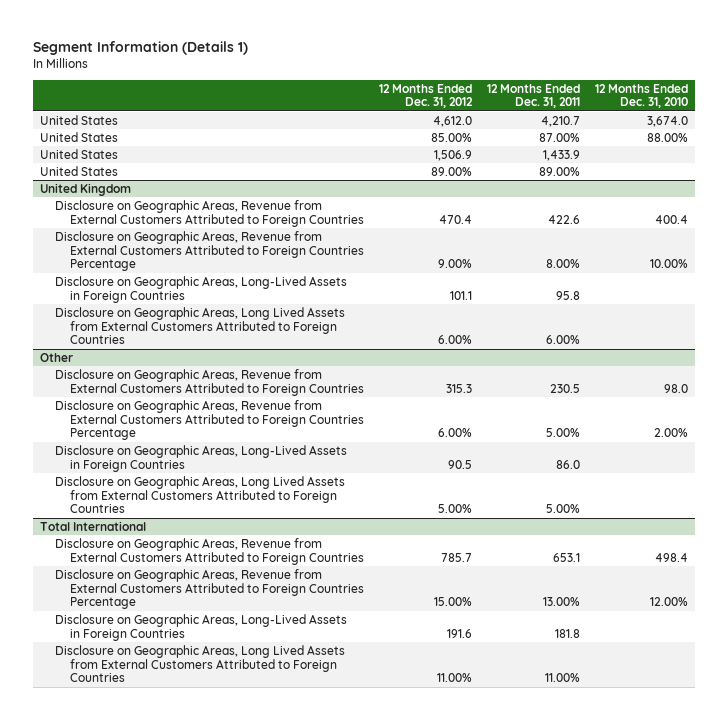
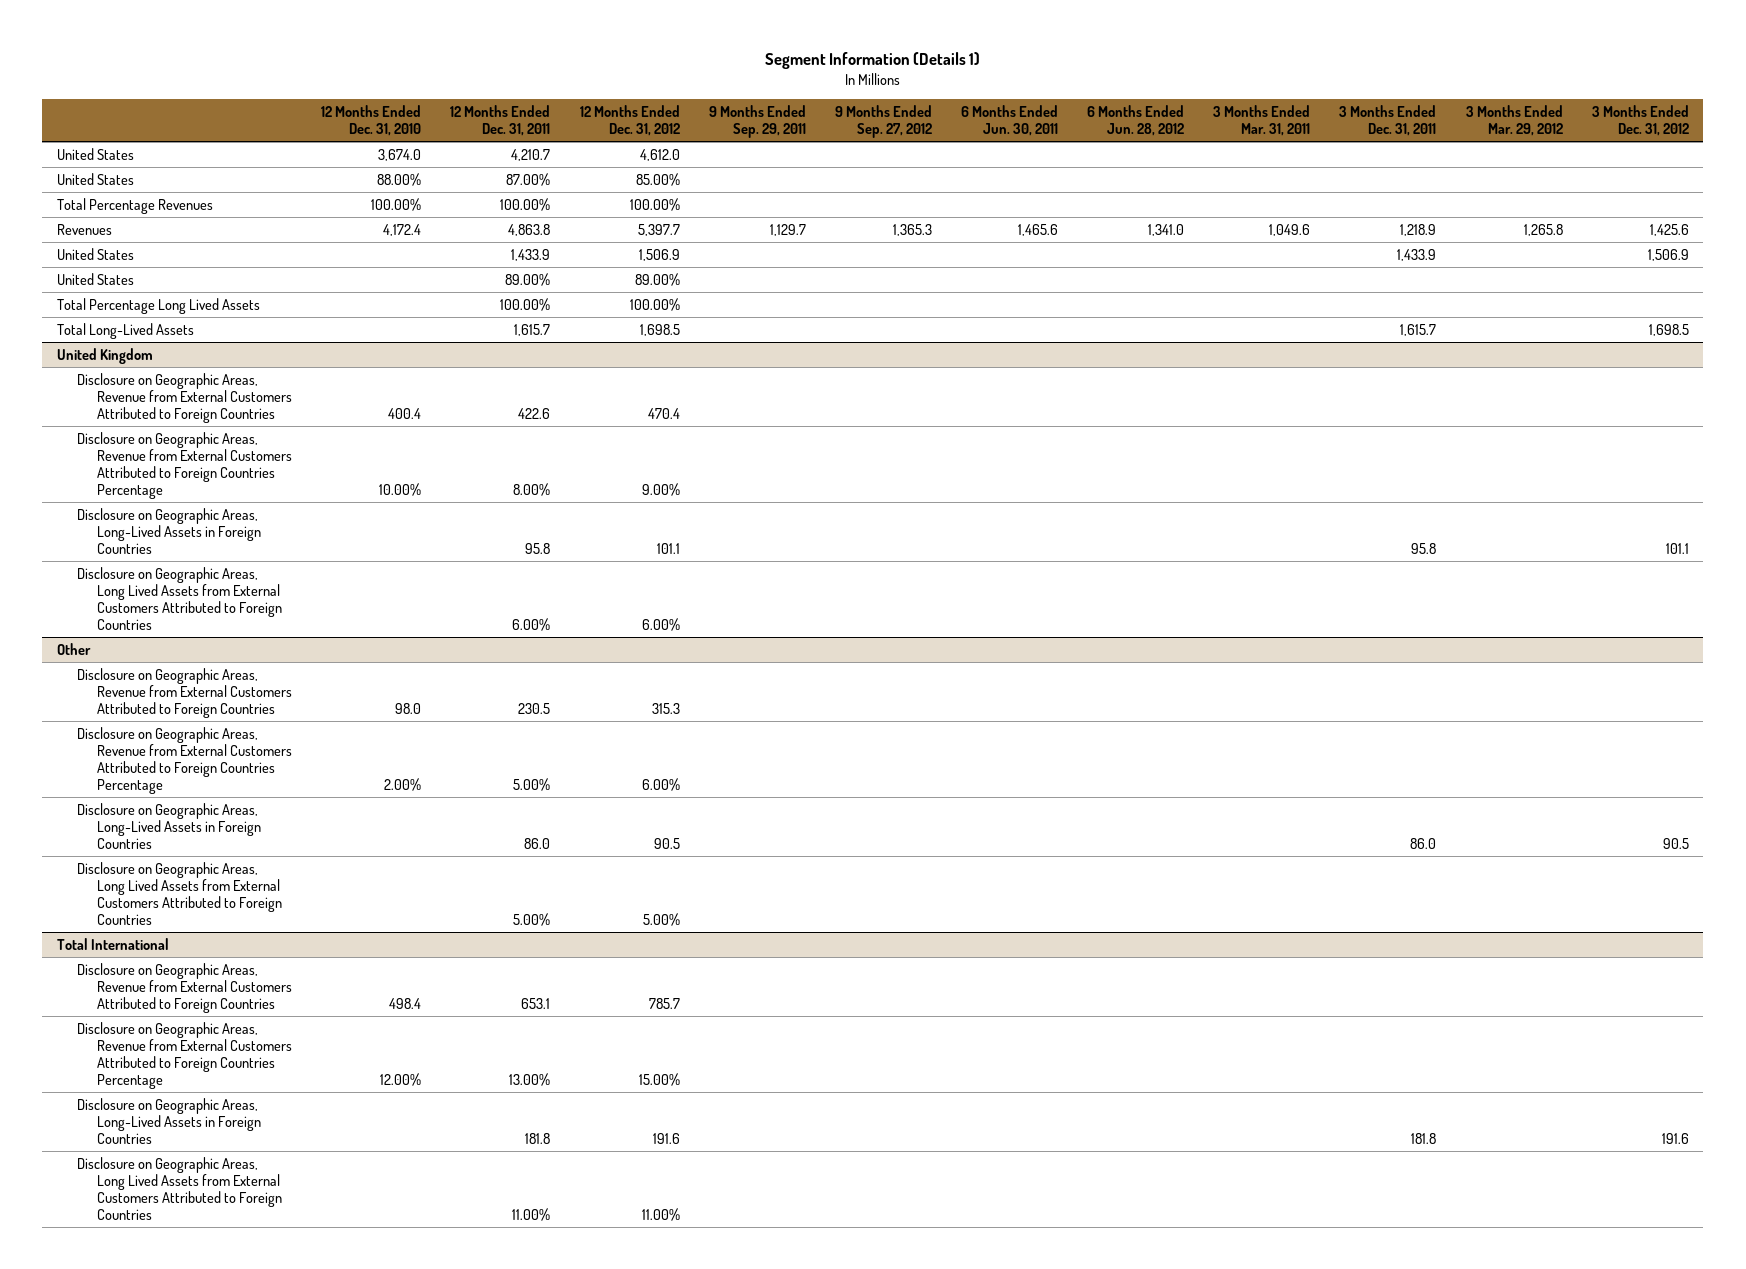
- | 12 Months Ended Dec. 31, 2012 | 12 Months Ended Dec. 31, 2011 | 12 Months Ended Dec. 31, 2010
+ | 12 Months Ended Dec. 31, 2010 | 12 Months Ended Dec. 31, 2011 | 12 Months Ended Dec. 31, 2012 | 9 Months Ended Sep. 29, 2011 | 9 Months Ended Sep. 27, 2012 | 6 Months Ended Jun. 30, 2011 | 6 Months Ended Jun. 28, 2012 | 3 Months Ended Mar. 31, 2011 | 3 Months Ended Dec. 31, 2011 | 3 Months Ended Mar. 29, 2012 | 3 Months Ended Dec. 31, 2012
+ Total Percentage Revenues | 100.00% | 100.00% | 100.00% | | | | | | | |
+ Revenues | 4,172.4 | 4,863.8 | 5,397.7 | 1,129.7 | 1,365.3 | 1,465.6 | 1,341.0 | 1,049.6 | 1,218.9 | 1,265.8 | 1,425.6
+ Total Percentage Long Lived Assets | | 100.00% | 100.00% | | | | | | | |
+ Total Long-Lived Assets | | 1,615.7 | 1,698.5 | | | | | | 1,615.7 | | 1,698.5

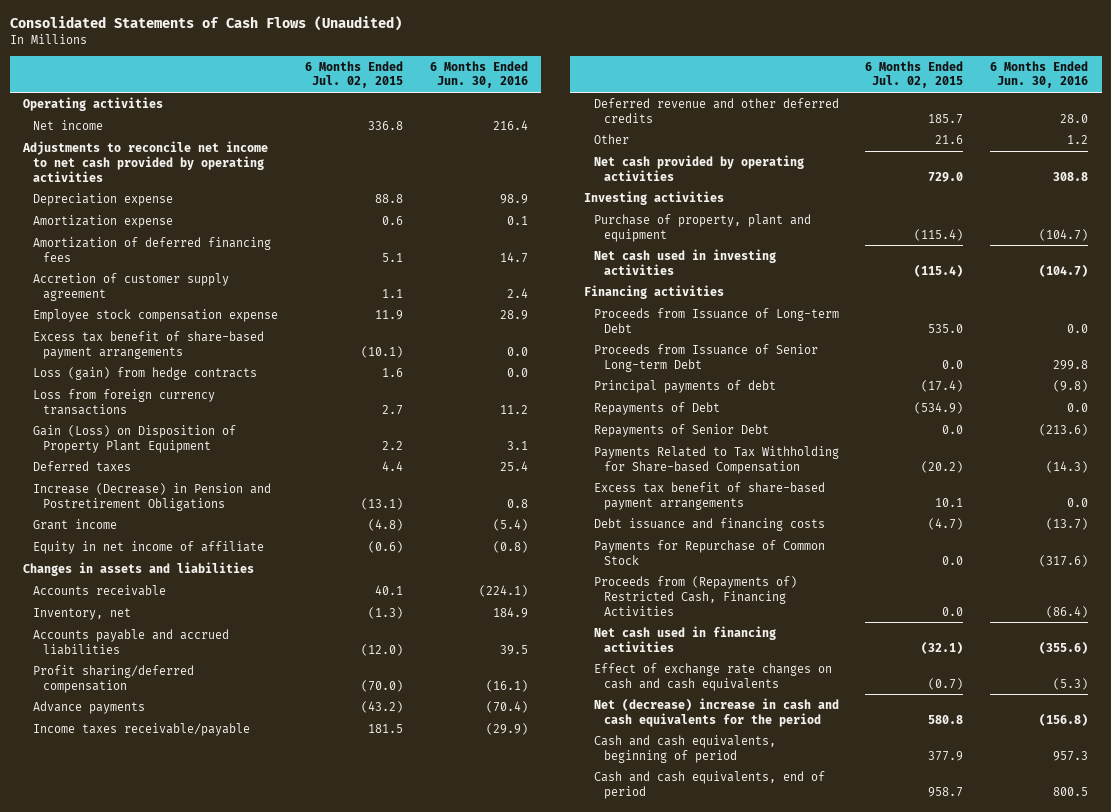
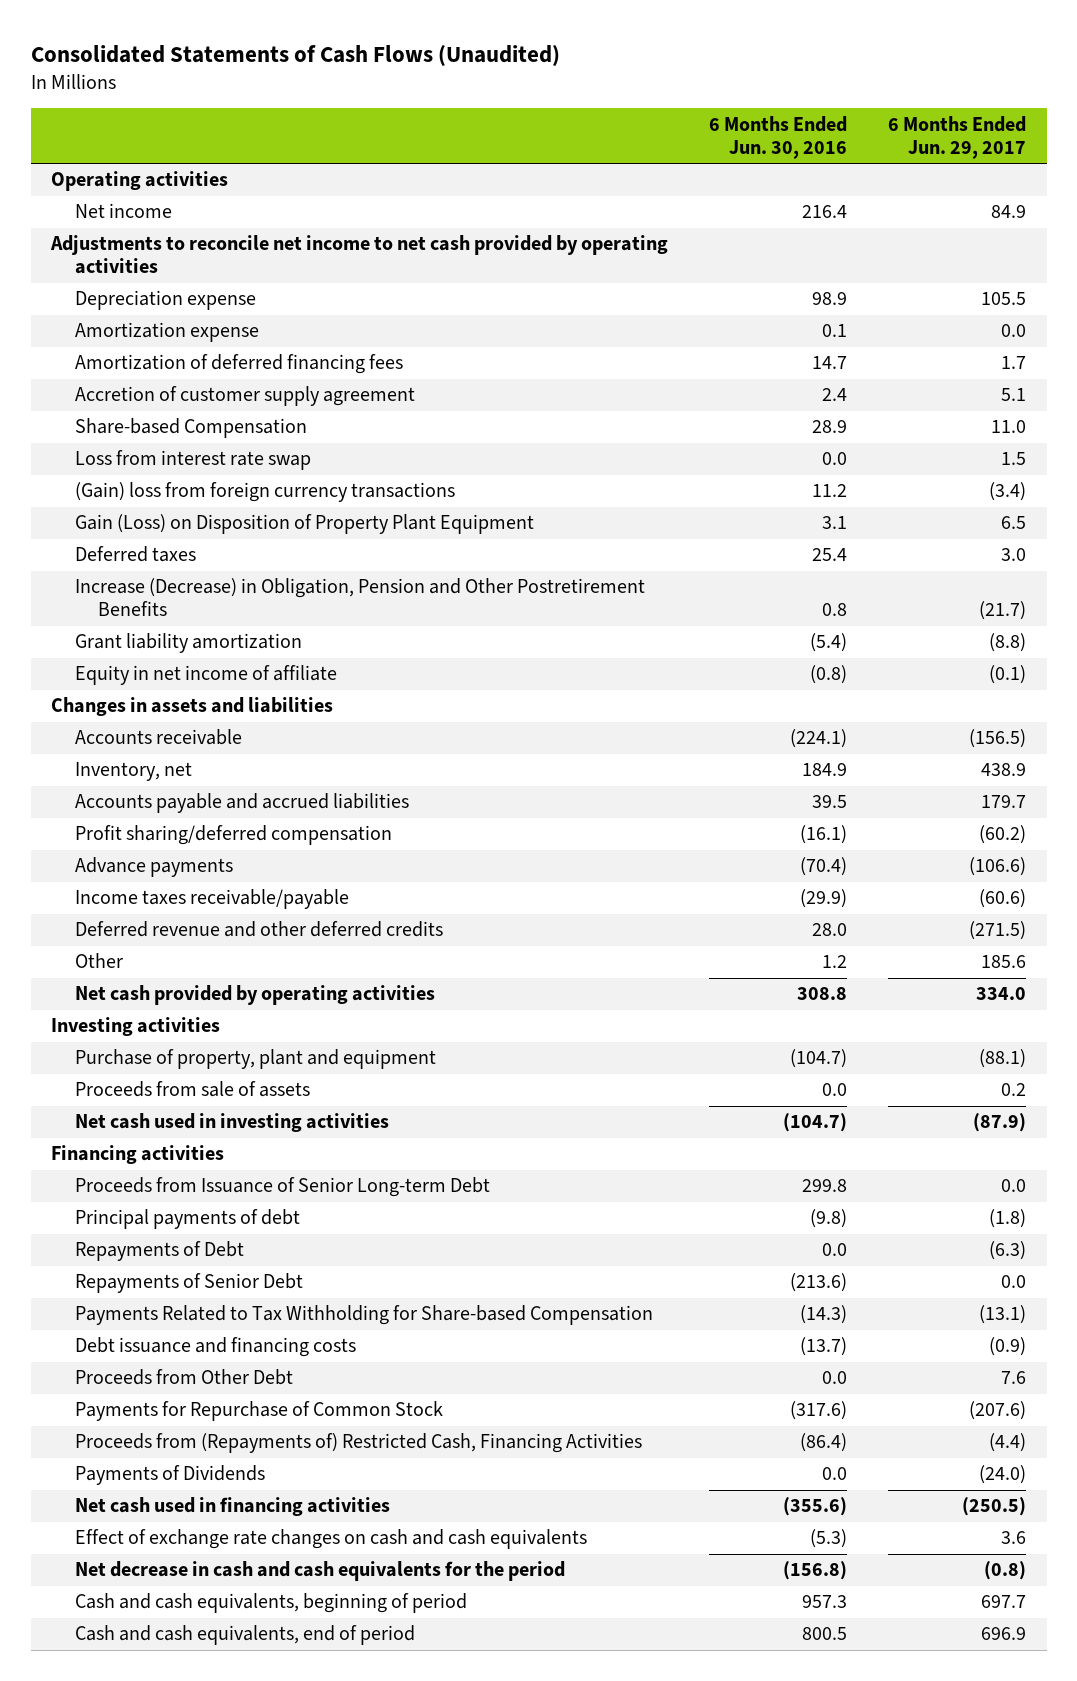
- | 6 Months Ended Jul. 02, 2015 | 6 Months Ended Jun. 30, 2016
+ | 6 Months Ended Jun. 30, 2016 | 6 Months Ended Jun. 29, 2017
- Employee stock compensation expense | 11.9 | 28.9
- Excess tax benefit of share-based payment arrangements | (10.1) | 0.0
- Loss (gain) from hedge contracts | 1.6 | 0.0
- Loss from foreign currency transactions | 2.7 | 11.2
+ Share-based Compensation | 28.9 | 11.0
+ Loss from interest rate swap | 0.0 | 1.5
+ (Gain) loss from foreign currency transactions | 11.2 | (3.4)
- Increase (Decrease) in Pension and Postretirement Obligations | (13.1) | 0.8
- Grant income | (4.8) | (5.4)
+ Increase (Decrease) in Obligation, Pension and Other Postretirement Benefits | 0.8 | (21.7)
+ Grant liability amortization | (5.4) | (8.8)
+ Proceeds from sale of assets | 0.0 | 0.2
- Proceeds from Issuance of Long-term Debt | 535.0 | 0.0
- Excess tax benefit of share-based payment arrangements | 10.1 | 0.0
+ Proceeds from Other Debt | 0.0 | 7.6
+ Payments of Dividends | 0.0 | (24.0)
- Net (decrease) increase in cash and cash equivalents for the period | 580.8 | (156.8)
+ Net decrease in cash and cash equivalents for the period | (156.8) | (0.8)

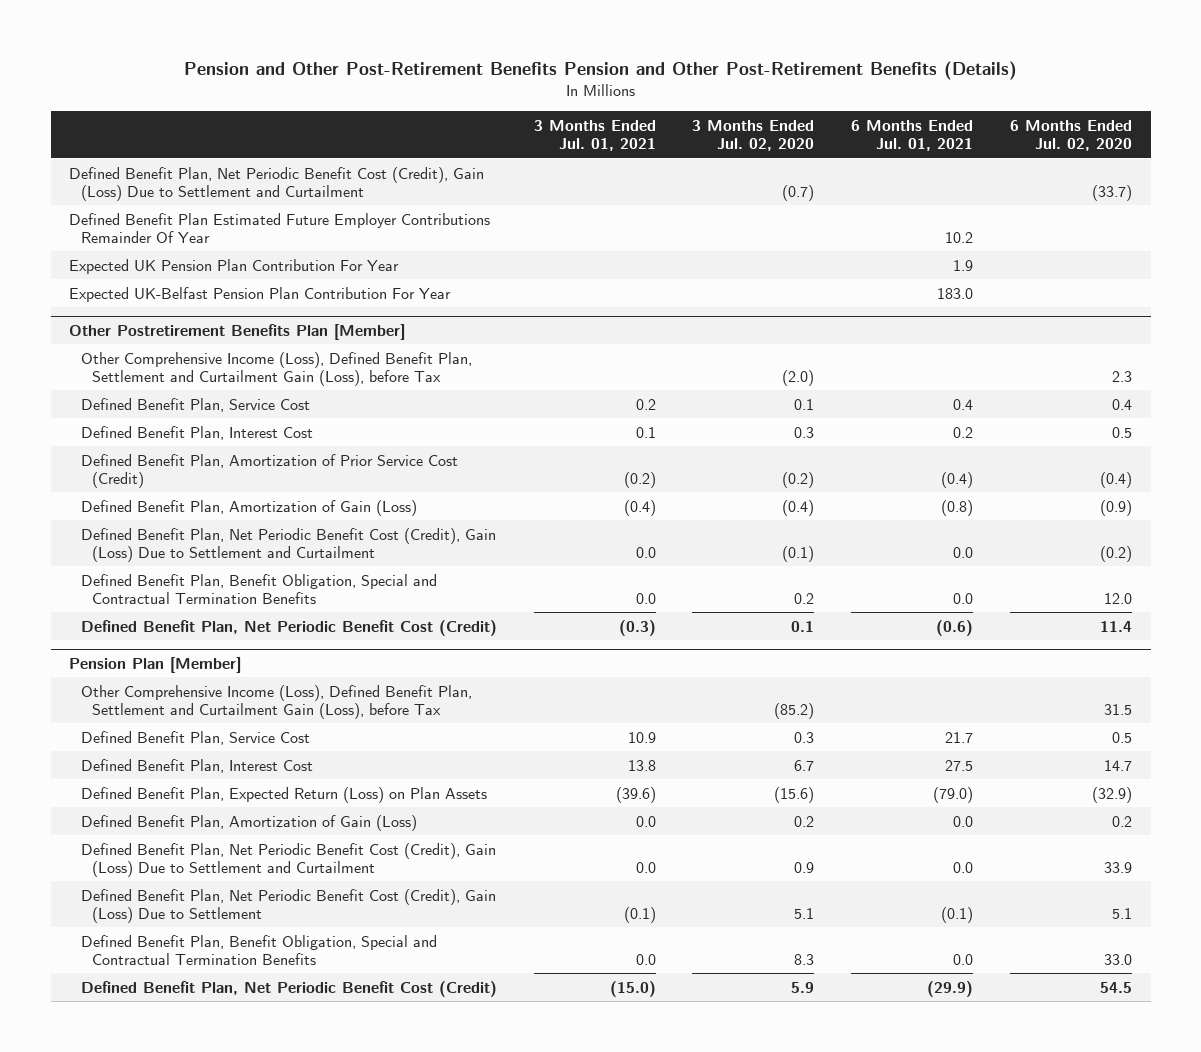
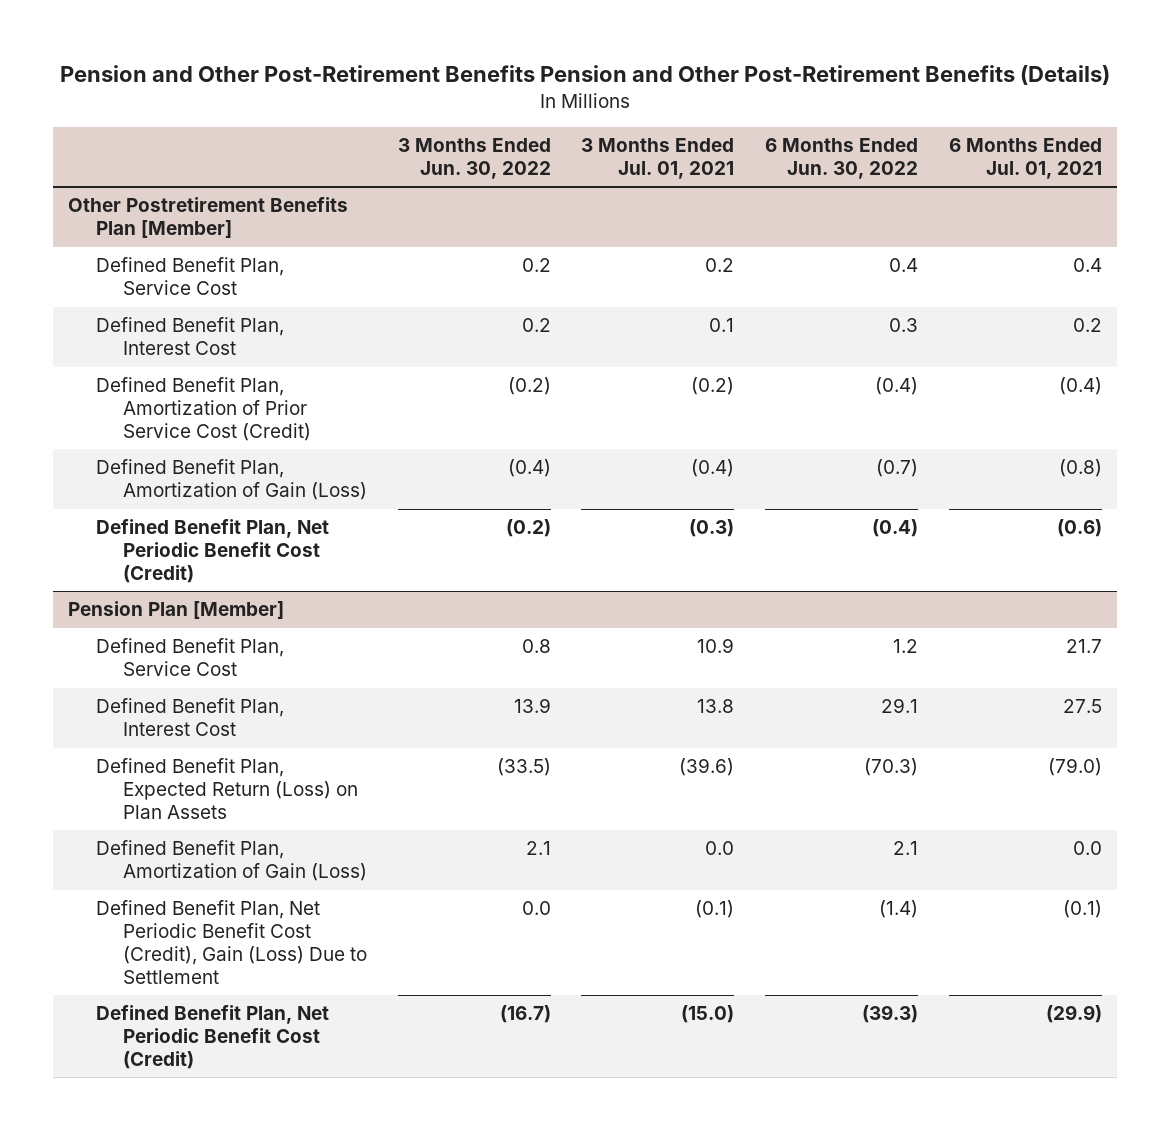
- | 3 Months Ended Jul. 01, 2021 | 3 Months Ended Jul. 02, 2020 | 6 Months Ended Jul. 01, 2021 | 6 Months Ended Jul. 02, 2020
+ | 3 Months Ended Jun. 30, 2022 | 3 Months Ended Jul. 01, 2021 | 6 Months Ended Jun. 30, 2022 | 6 Months Ended Jul. 01, 2021
- Defined Benefit Plan, Net Periodic Benefit Cost (Credit), Gain (Loss) Due to Settlement and Curtailment | | (0.7) | | (33.7)
- Defined Benefit Plan Estimated Future Employer Contributions Remainder Of Year | | | 10.2 |
- Expected UK Pension Plan Contribution For Year | | | 1.9 |
- Expected UK-Belfast Pension Plan Contribution For Year | | | 183.0 |
@ Other Postretirement Benefits Plan [Member]
- Other Comprehensive Income (Loss), Defined Benefit Plan, Settlement and Curtailment Gain (Loss), before Tax | | (2.0) | | 2.3
- Defined Benefit Plan, Net Periodic Benefit Cost (Credit), Gain (Loss) Due to Settlement and Curtailment | 0.0 | (0.1) | 0.0 | (0.2)
- Defined Benefit Plan, Benefit Obligation, Special and Contractual Termination Benefits | 0.0 | 0.2 | 0.0 | 12.0
@ Pension Plan [Member]
- Other Comprehensive Income (Loss), Defined Benefit Plan, Settlement and Curtailment Gain (Loss), before Tax | | (85.2) | | 31.5
- Defined Benefit Plan, Net Periodic Benefit Cost (Credit), Gain (Loss) Due to Settlement and Curtailment | 0.0 | 0.9 | 0.0 | 33.9
- Defined Benefit Plan, Benefit Obligation, Special and Contractual Termination Benefits | 0.0 | 8.3 | 0.0 | 33.0

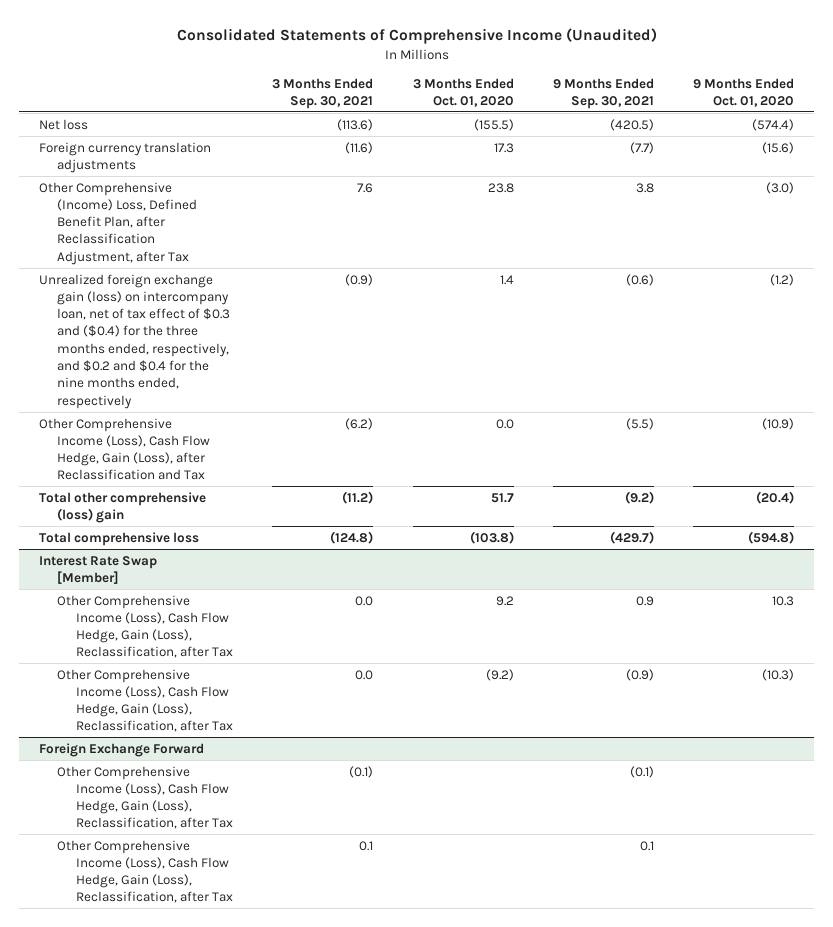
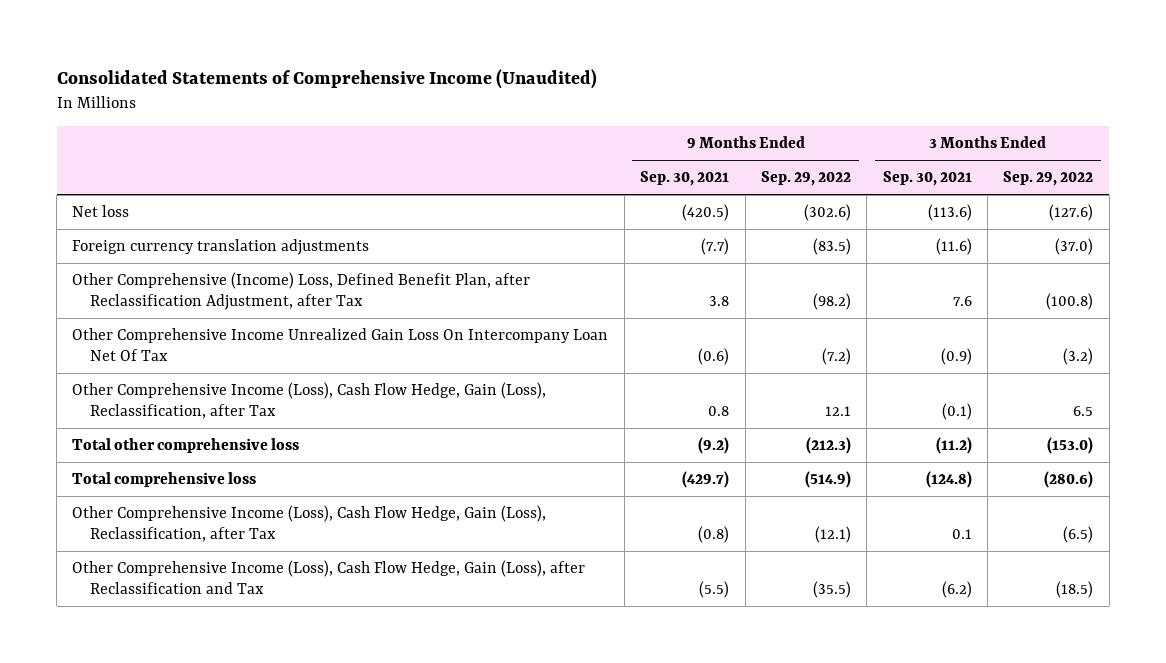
- | 3 Months Ended Sep. 30, 2021 | 3 Months Ended Oct. 01, 2020 | 9 Months Ended Sep. 30, 2021 | 9 Months Ended Oct. 01, 2020
+ | 9 Months Ended Sep. 30, 2021 | 9 Months Ended Sep. 29, 2022 | 3 Months Ended Sep. 30, 2021 | 3 Months Ended Sep. 29, 2022
- Unrealized foreign exchange gain (loss) on intercompany loan, net of tax effect of $0.3 and ($0.4) for the three months ended, respectively, and $0.2 and $0.4 for the nine months ended, respectively | (0.9) | 1.4 | (0.6) | (1.2)
- Total other comprehensive (loss) gain | (11.2) | 51.7 | (9.2) | (20.4)
+ Other Comprehensive Income Unrealized Gain Loss On Intercompany Loan Net Of Tax | (0.6) | (7.2) | (0.9) | (3.2)
+ Other Comprehensive Income (Loss), Cash Flow Hedge, Gain (Loss), Reclassification, after Tax | 0.8 | 12.1 | (0.1) | 6.5
+ Total other comprehensive loss | (9.2) | (212.3) | (11.2) | (153.0)
- Interest Rate Swap [Member]
- Other Comprehensive Income (Loss), Cash Flow Hedge, Gain (Loss), Reclassification, after Tax | 0.0 | 9.2 | 0.9 | 10.3
- Other Comprehensive Income (Loss), Cash Flow Hedge, Gain (Loss), Reclassification, after Tax | 0.0 | (9.2) | (0.9) | (10.3)
- Foreign Exchange Forward
- Other Comprehensive Income (Loss), Cash Flow Hedge, Gain (Loss), Reclassification, after Tax | (0.1) | | (0.1) |
- Other Comprehensive Income (Loss), Cash Flow Hedge, Gain (Loss), Reclassification, after Tax | 0.1 | | 0.1 |
+ Other Comprehensive Income (Loss), Cash Flow Hedge, Gain (Loss), Reclassification, after Tax | (0.8) | (12.1) | 0.1 | (6.5)
moved down: Other Comprehensive Income (Loss), Cash Flow Hedge, Gain (Loss), after Reclassification and Tax | (5.5) | (35.5) | (6.2) | (18.5)

